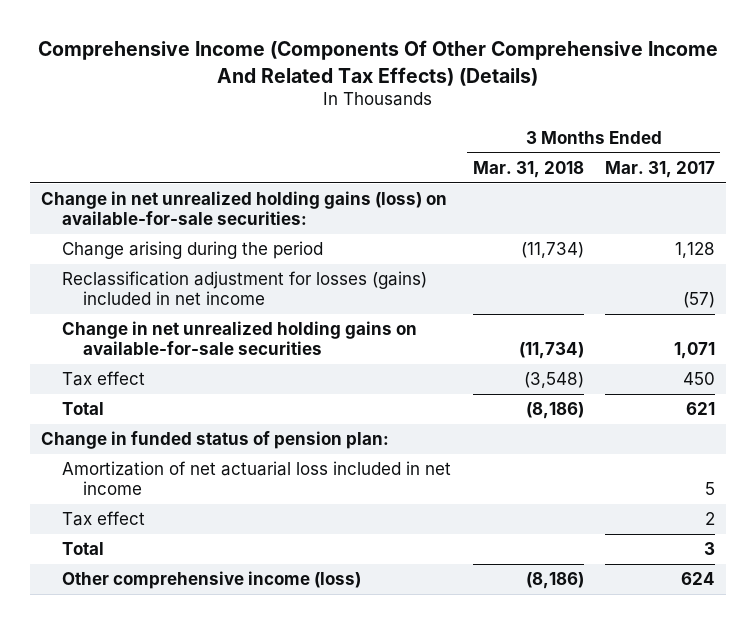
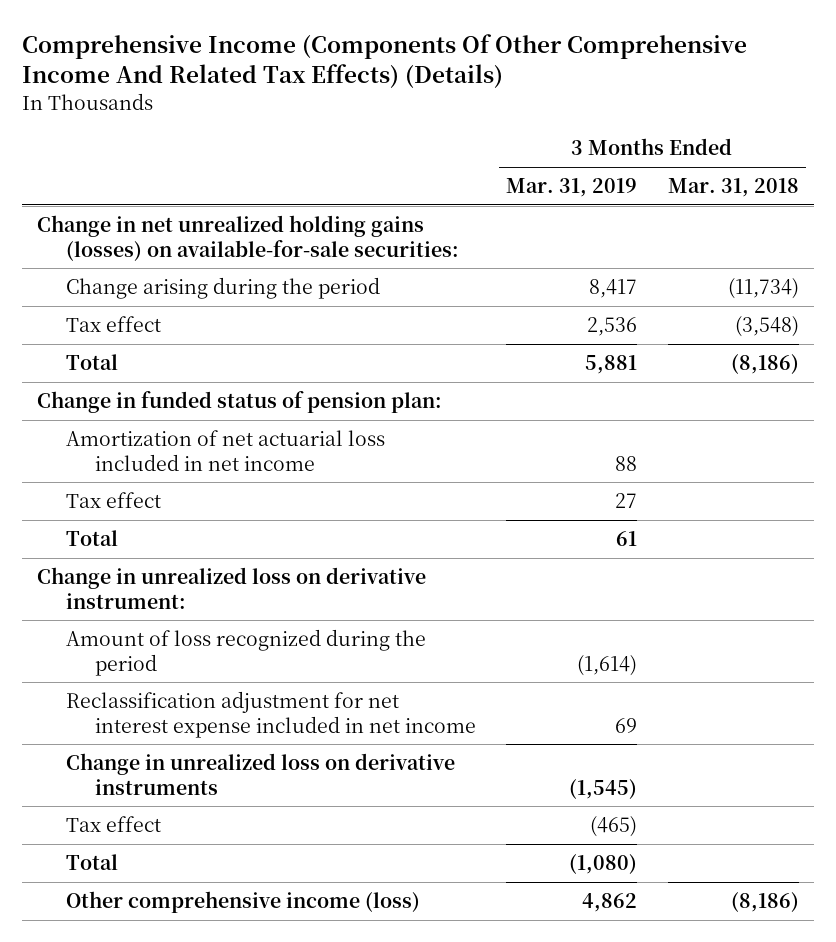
- | 3 Months Ended Mar. 31, 2018 | 3 Months Ended Mar. 31, 2017
+ | 3 Months Ended Mar. 31, 2019 | 3 Months Ended Mar. 31, 2018
- Change in net unrealized holding gains (loss) on available-for-sale securities:
+ Change in net unrealized holding gains (losses) on available-for-sale securities:
- Reclassification adjustment for losses (gains) included in net income | | (57)
- Change in net unrealized holding gains on available-for-sale securities | (11,734) | 1,071
+ Change in unrealized loss on derivative instrument:
+ Amount of loss recognized during the period | (1,614) |
+ Reclassification adjustment for net interest expense included in net income | 69 |
+ Change in unrealized loss on derivative instruments | (1,545) |
+ Tax effect | (465) |
+ Total | (1,080) |

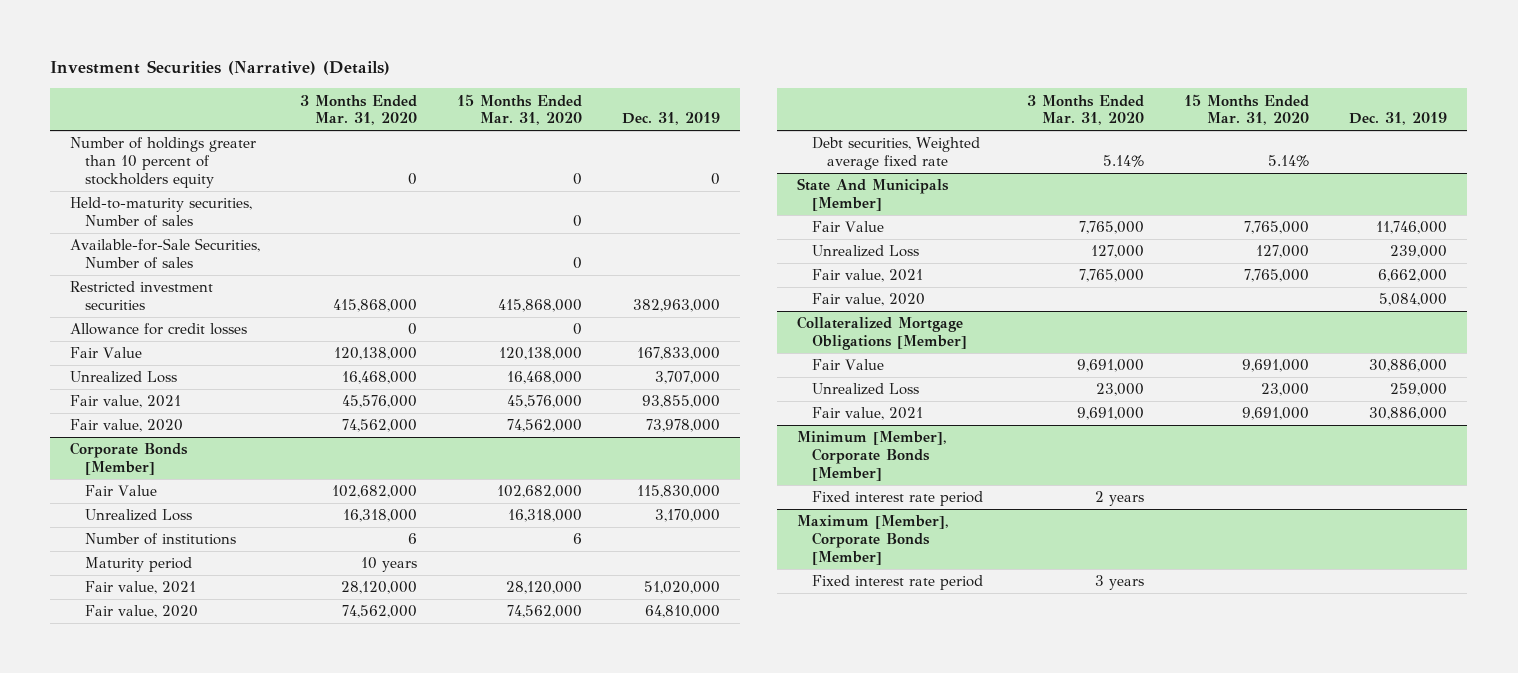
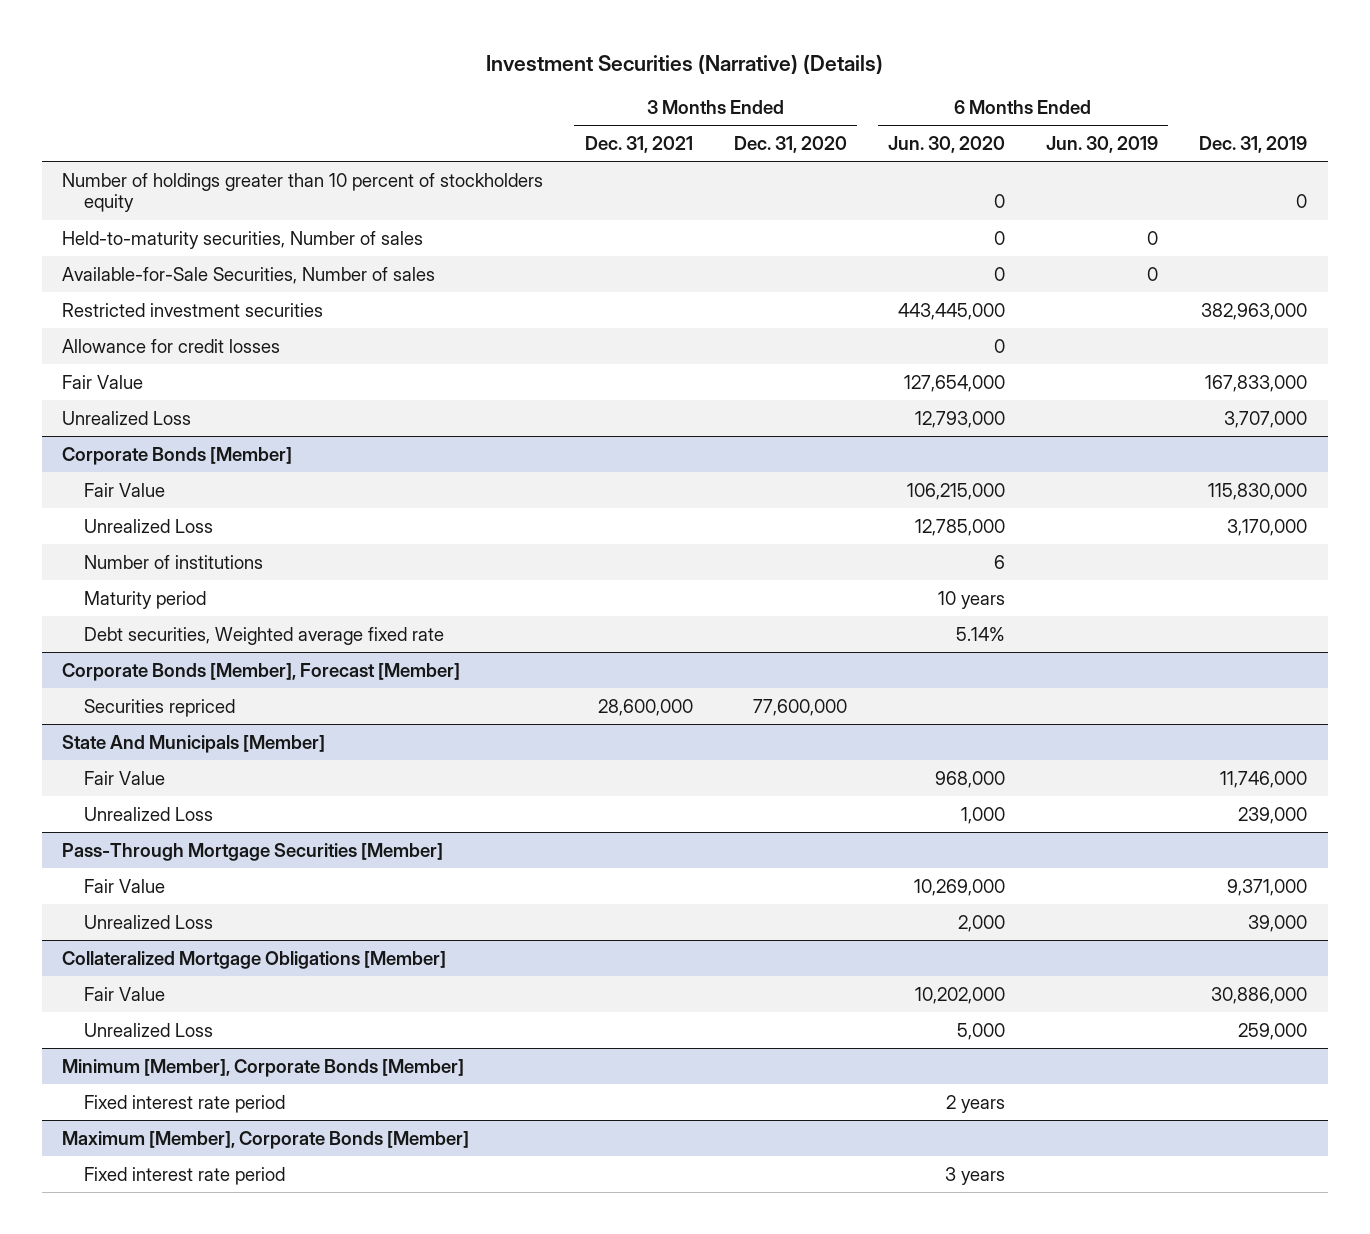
- | 3 Months Ended Mar. 31, 2020 | 15 Months Ended Mar. 31, 2020 | Dec. 31, 2019
+ | 3 Months Ended Dec. 31, 2021 | 3 Months Ended Dec. 31, 2020 | 6 Months Ended Jun. 30, 2020 | 6 Months Ended Jun. 30, 2019 | Dec. 31, 2019
- Fair value, 2021 | 45,576,000 | 45,576,000 | 93,855,000
- Fair value, 2020 | 74,562,000 | 74,562,000 | 73,978,000
@ Corporate Bonds [Member]
- Fair value, 2021 | 28,120,000 | 28,120,000 | 51,020,000
- Fair value, 2020 | 74,562,000 | 74,562,000 | 64,810,000
+ Corporate Bonds [Member], Forecast [Member]
+ Securities repriced | 28,600,000 | 77,600,000 | | |
@ State And Municipals [Member]
- Fair value, 2021 | 7,765,000 | 7,765,000 | 6,662,000
- Fair value, 2020 | | | 5,084,000
+ Pass-Through Mortgage Securities [Member]
+ Fair Value | | | 10,269,000 | | 9,371,000
+ Unrealized Loss | | | 2,000 | | 39,000
@ Collateralized Mortgage Obligations [Member]
- Fair value, 2021 | 9,691,000 | 9,691,000 | 30,886,000

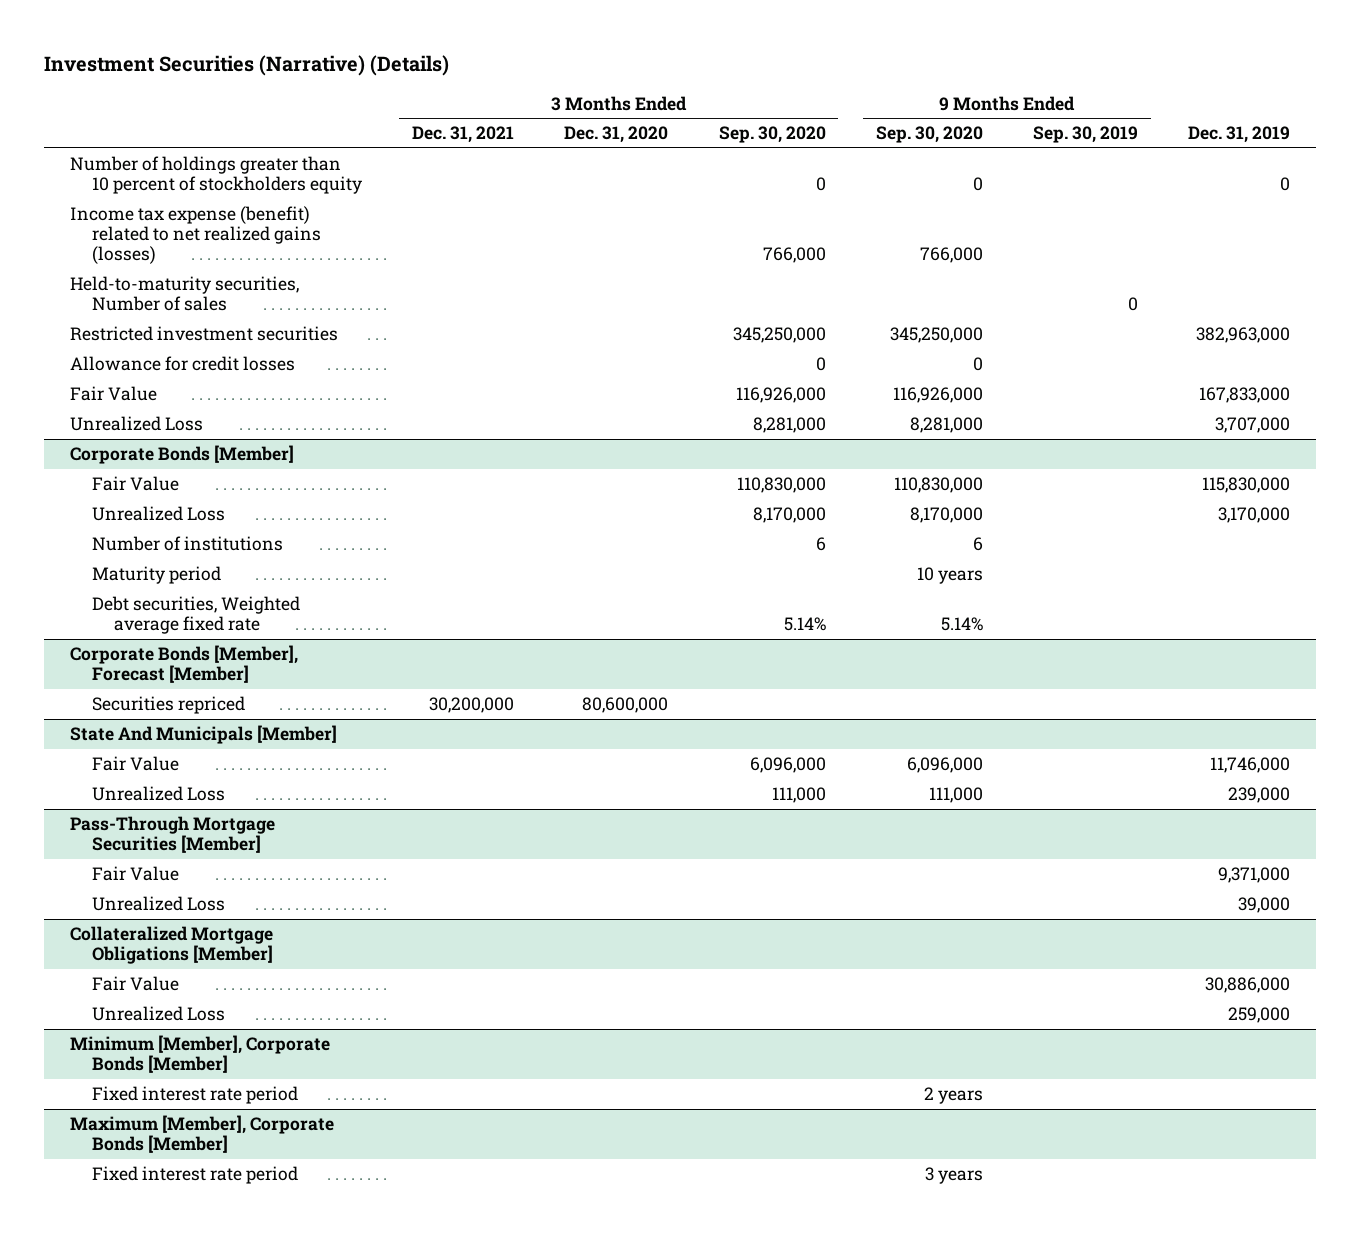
- | 3 Months Ended Dec. 31, 2021 | 3 Months Ended Dec. 31, 2020 | 6 Months Ended Jun. 30, 2020 | 6 Months Ended Jun. 30, 2019 | Dec. 31, 2019
+ | 3 Months Ended Dec. 31, 2021 | 3 Months Ended Dec. 31, 2020 | 3 Months Ended Sep. 30, 2020 | 9 Months Ended Sep. 30, 2020 | 9 Months Ended Sep. 30, 2019 | Dec. 31, 2019
+ Income tax expense (benefit) related to net realized gains (losses) | | | 766,000 | 766,000 | |
- Available-for-Sale Securities, Number of sales | | | 0 | 0 |
@ Corporate Bonds [Member], Forecast [Member]
- Securities repriced | 28,600,000 | 77,600,000 | | |
+ Securities repriced | 30,200,000 | 80,600,000 | | | |

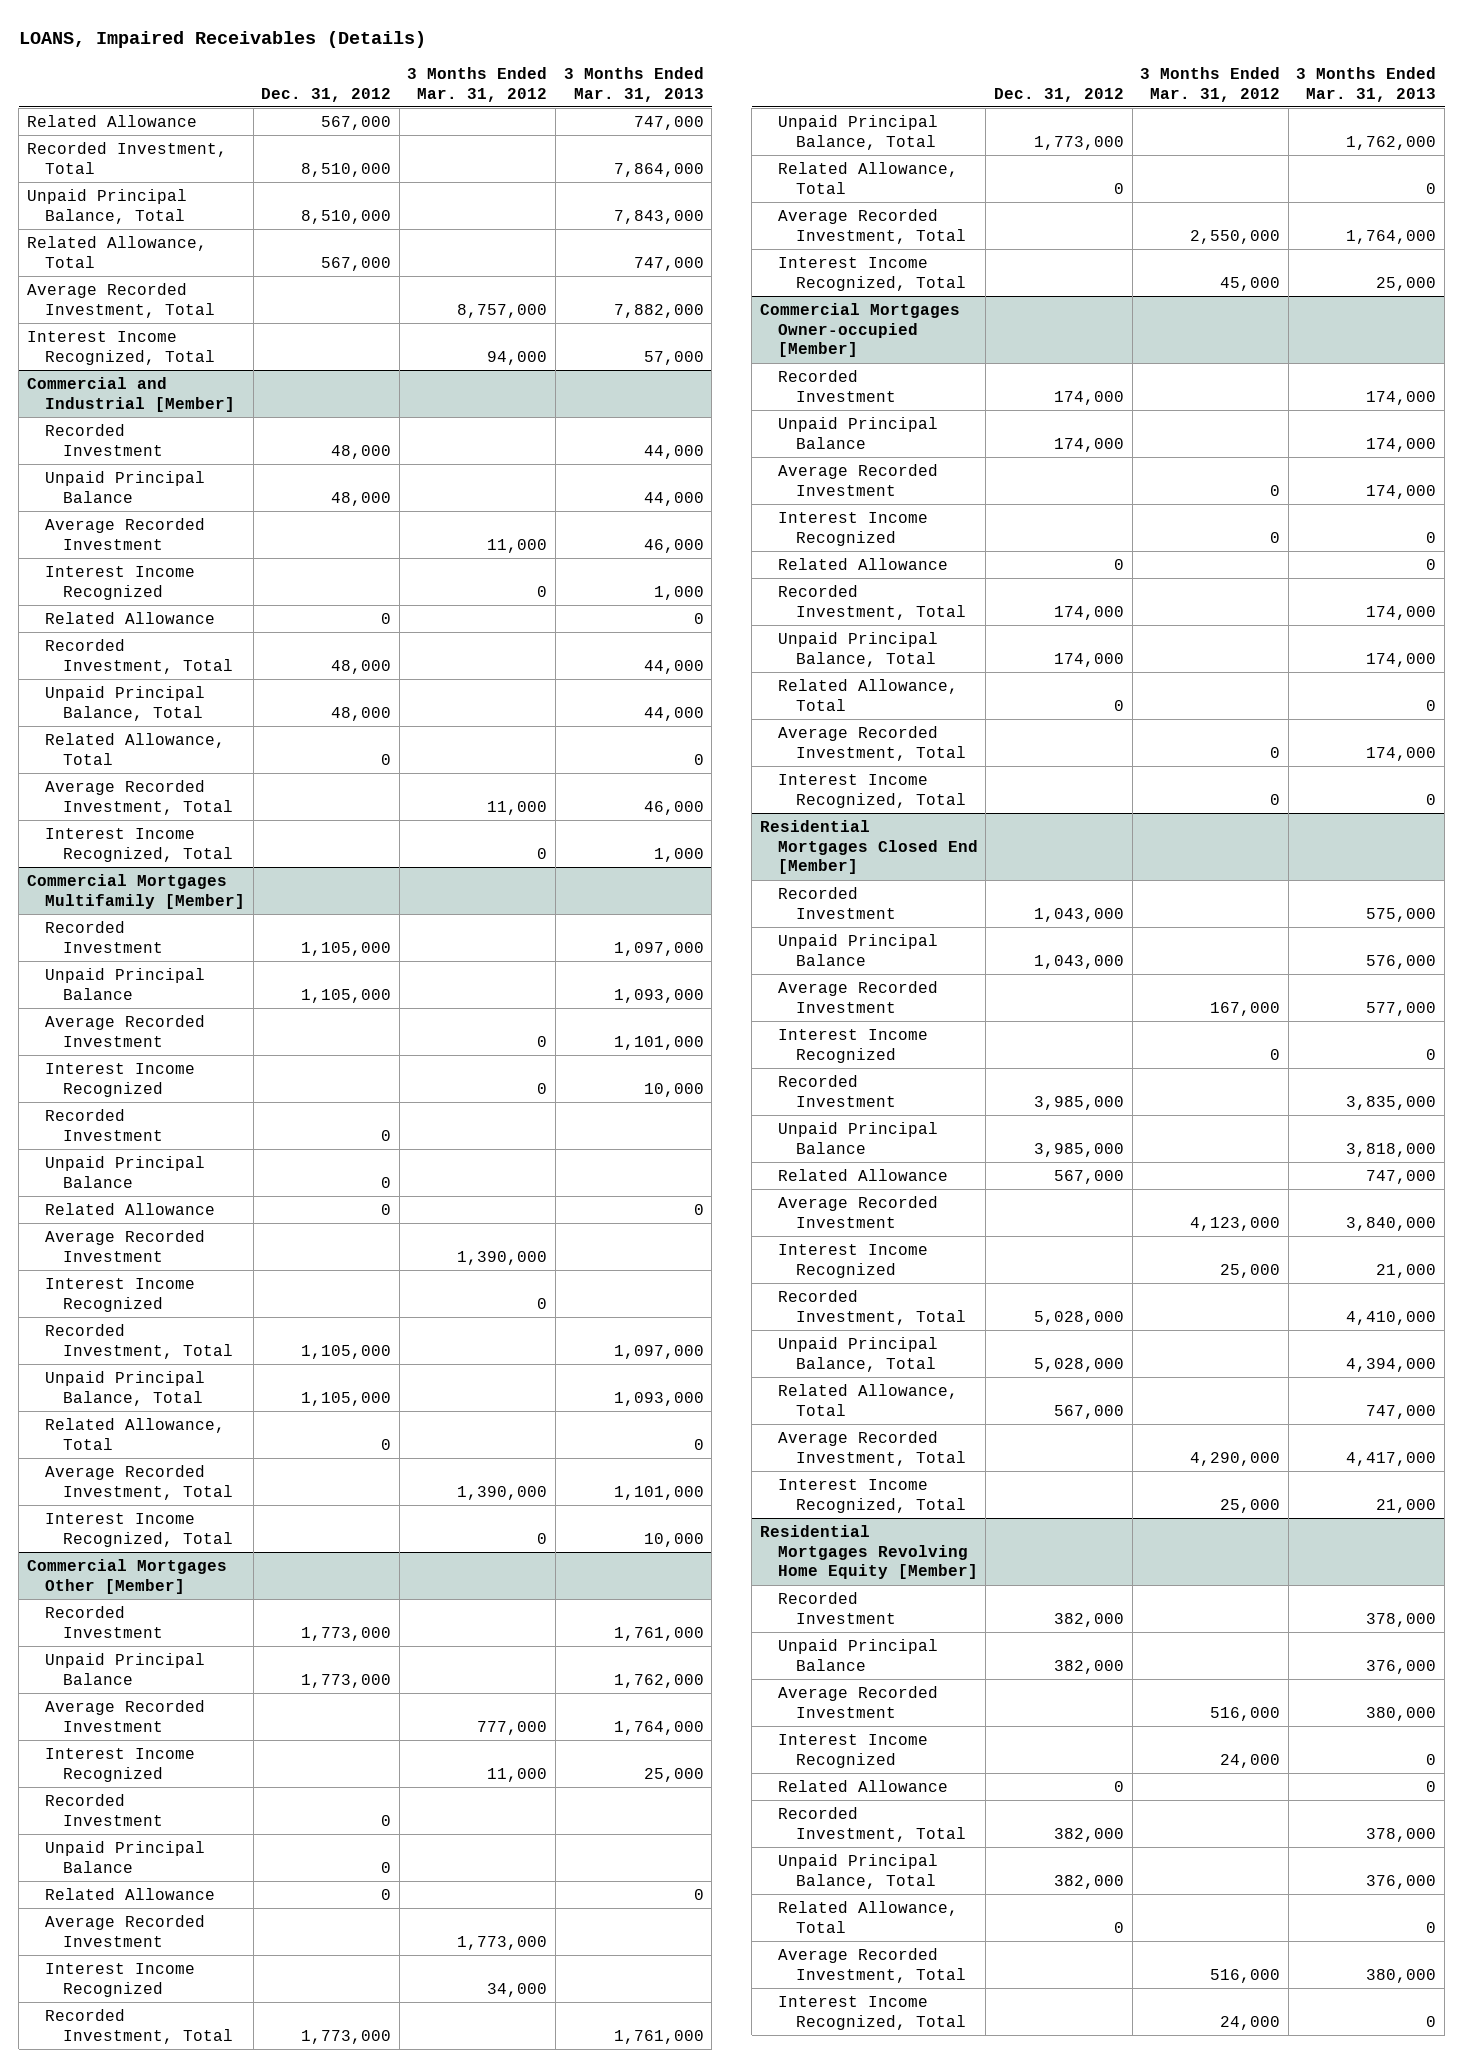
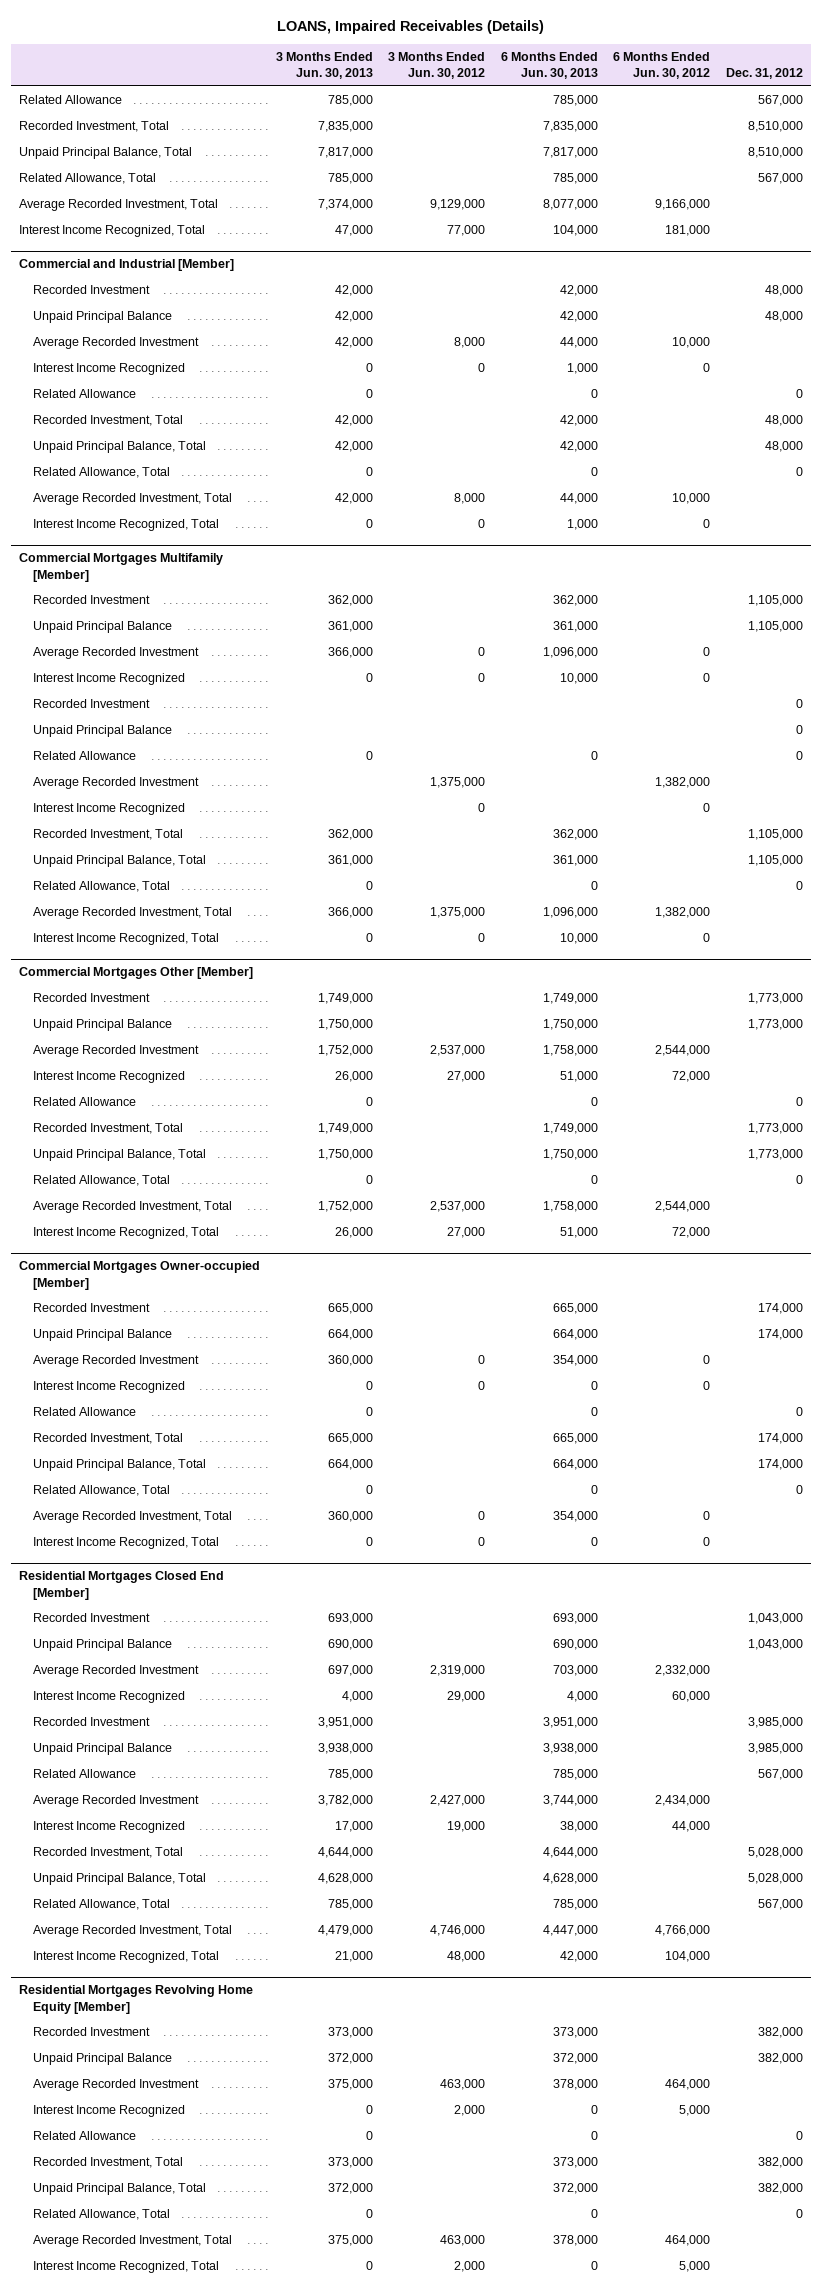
- | Dec. 31, 2012 | 3 Months Ended Mar. 31, 2012 | 3 Months Ended Mar. 31, 2013
+ | 3 Months Ended Jun. 30, 2013 | 3 Months Ended Jun. 30, 2012 | 6 Months Ended Jun. 30, 2013 | 6 Months Ended Jun. 30, 2012 | Dec. 31, 2012
@ Commercial Mortgages Other [Member]
- Recorded Investment | 0 | |
- Unpaid Principal Balance | 0 | |
- Average Recorded Investment | | 1,773,000 |
- Interest Income Recognized | | 34,000 |

